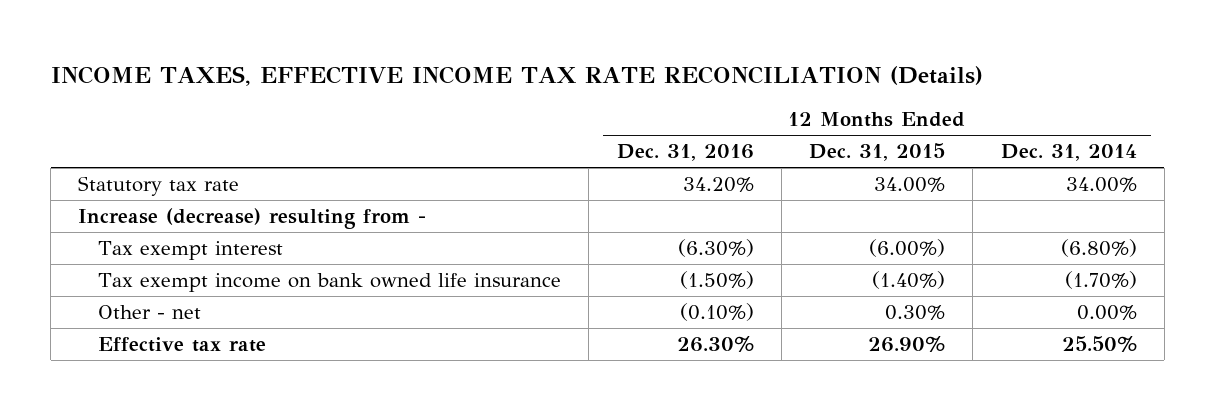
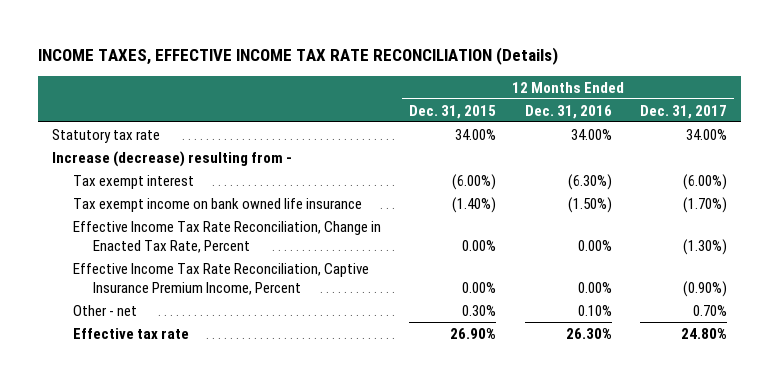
- | 12 Months Ended Dec. 31, 2016 | 12 Months Ended Dec. 31, 2015 | 12 Months Ended Dec. 31, 2014
+ | 12 Months Ended Dec. 31, 2015 | 12 Months Ended Dec. 31, 2016 | 12 Months Ended Dec. 31, 2017
- Statutory tax rate | 34.20% | 34.00% | 34.00%
+ Statutory tax rate | 34.00% | 34.00% | 34.00%
- Other - net | (0.10%) | 0.30% | 0.00%
+ Effective Income Tax Rate Reconciliation, Change in Enacted Tax Rate, Percent | 0.00% | 0.00% | (1.30%)
+ Effective Income Tax Rate Reconciliation, Captive Insurance Premium Income, Percent | 0.00% | 0.00% | (0.90%)
+ Other - net | 0.30% | 0.10% | 0.70%

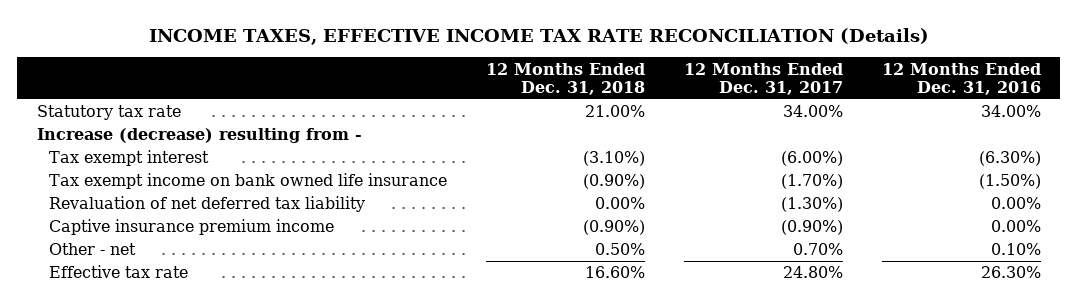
- | 12 Months Ended Dec. 31, 2015 | 12 Months Ended Dec. 31, 2016 | 12 Months Ended Dec. 31, 2017
+ | 12 Months Ended Dec. 31, 2018 | 12 Months Ended Dec. 31, 2017 | 12 Months Ended Dec. 31, 2016
- Effective Income Tax Rate Reconciliation, Change in Enacted Tax Rate, Percent | 0.00% | 0.00% | (1.30%)
- Effective Income Tax Rate Reconciliation, Captive Insurance Premium Income, Percent | 0.00% | 0.00% | (0.90%)
+ Revaluation of net deferred tax liability | 0.00% | (1.30%) | 0.00%
+ Captive insurance premium income | (0.90%) | (0.90%) | 0.00%

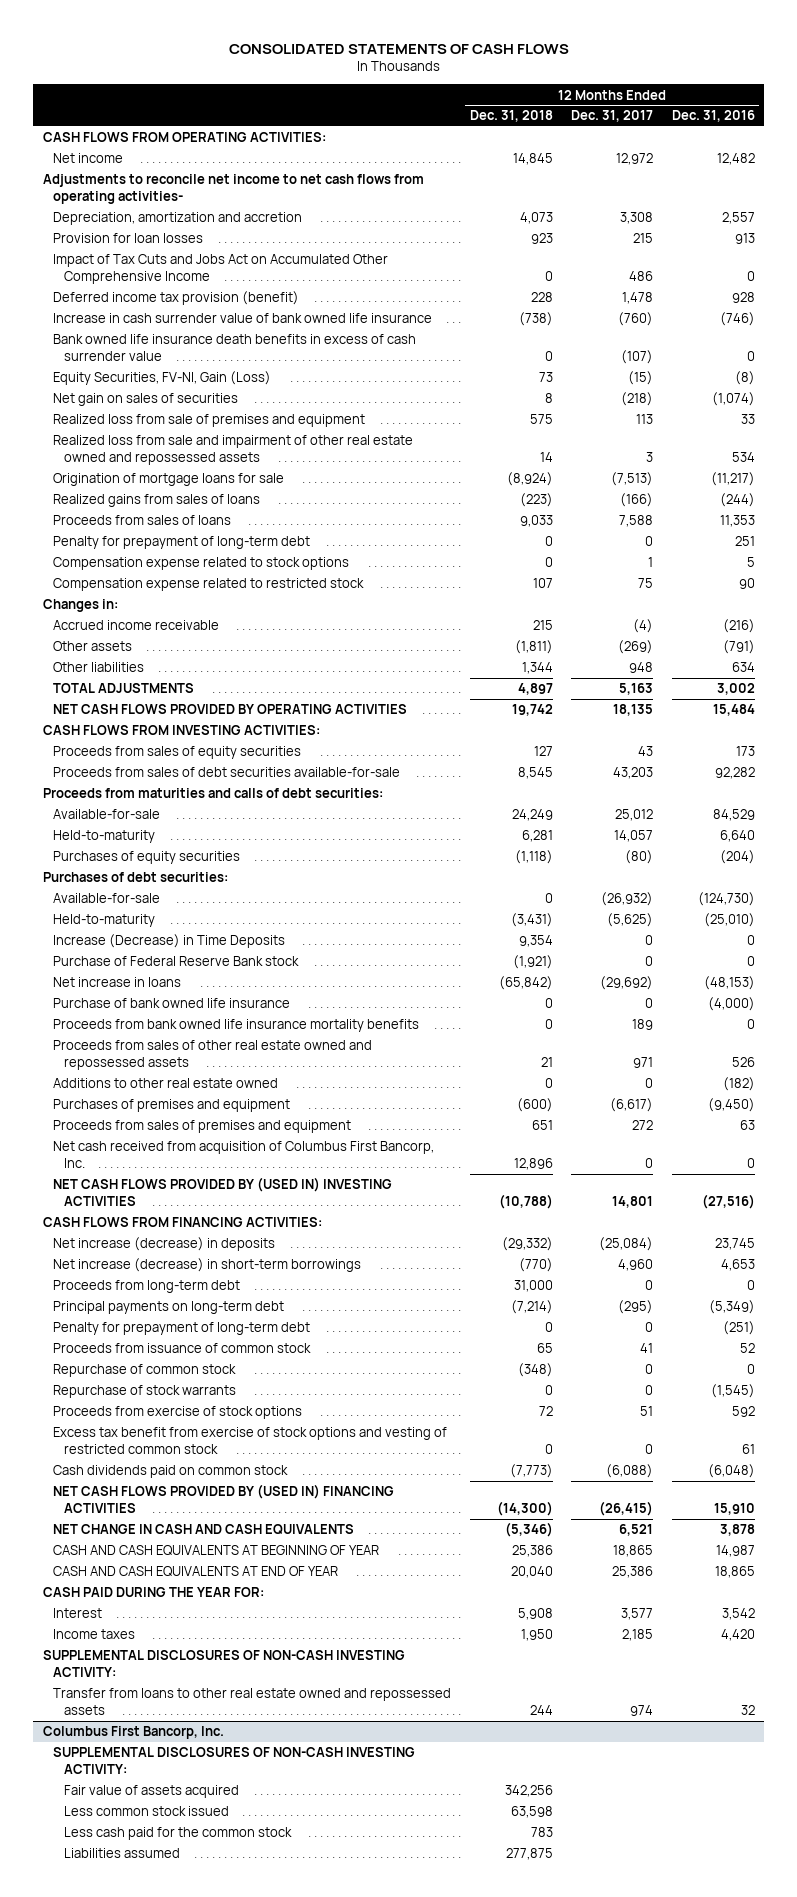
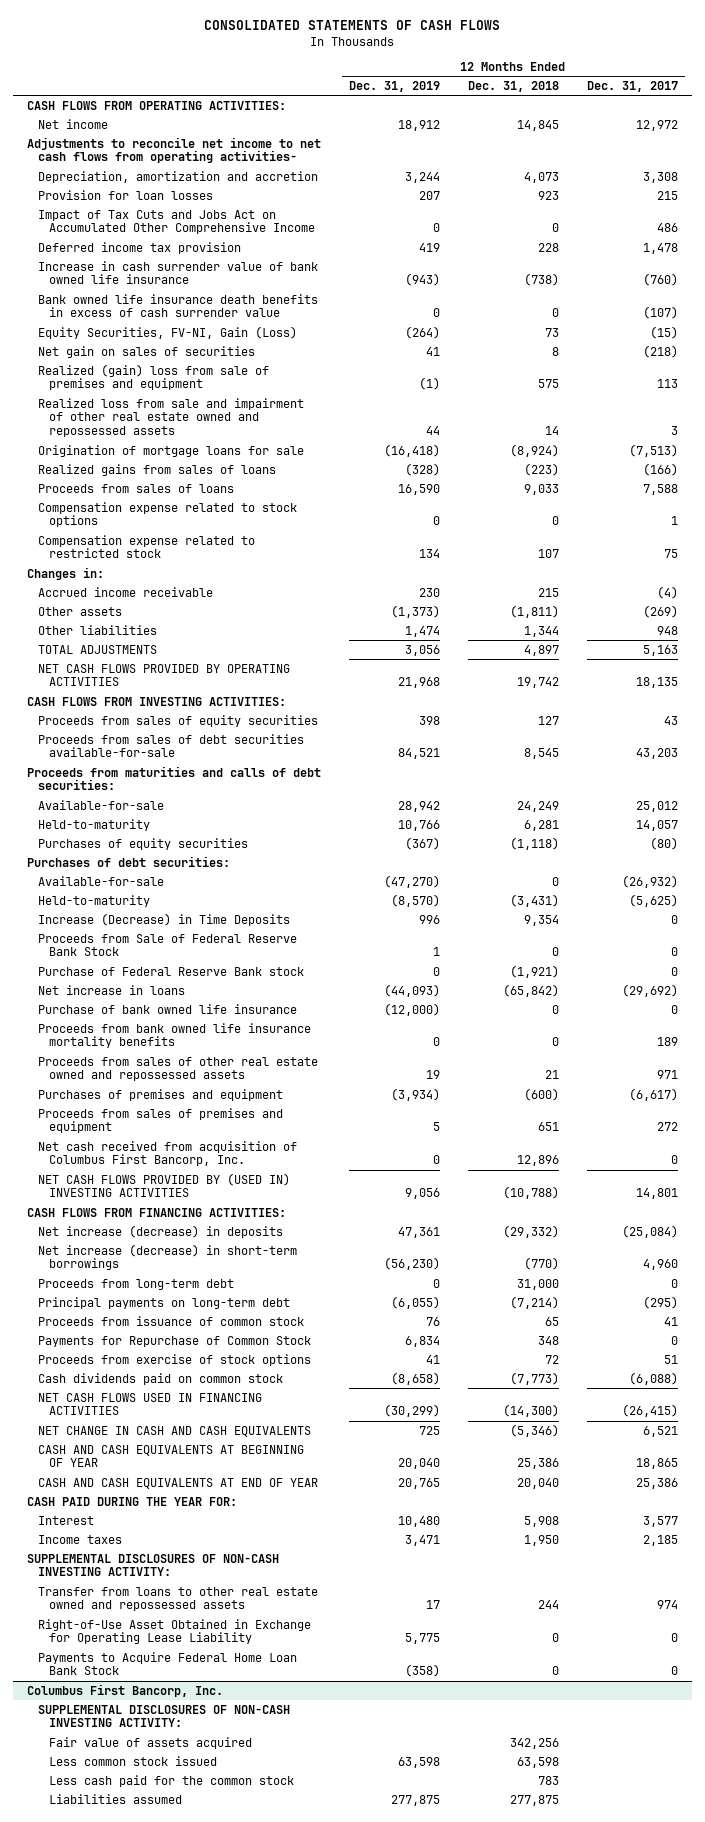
- | 12 Months Ended Dec. 31, 2018 | 12 Months Ended Dec. 31, 2017 | 12 Months Ended Dec. 31, 2016
+ | 12 Months Ended Dec. 31, 2019 | 12 Months Ended Dec. 31, 2018 | 12 Months Ended Dec. 31, 2017
- Deferred income tax provision (benefit) | 228 | 1,478 | 928
+ Deferred income tax provision | 419 | 228 | 1,478
- Realized loss from sale of premises and equipment | 575 | 113 | 33
+ Realized (gain) loss from sale of premises and equipment | (1) | 575 | 113
- Penalty for prepayment of long-term debt | 0 | 0 | 251
+ Proceeds from Sale of Federal Reserve Bank Stock | 1 | 0 | 0
- Additions to other real estate owned | 0 | 0 | (182)
- Penalty for prepayment of long-term debt | 0 | 0 | (251)
- Repurchase of common stock | (348) | 0 | 0
- Repurchase of stock warrants | 0 | 0 | (1,545)
+ Payments for Repurchase of Common Stock | 6,834 | 348 | 0
- Excess tax benefit from exercise of stock options and vesting of restricted common stock | 0 | 0 | 61
- NET CASH FLOWS PROVIDED BY (USED IN) FINANCING ACTIVITIES | (14,300) | (26,415) | 15,910
+ NET CASH FLOWS USED IN FINANCING ACTIVITIES | (30,299) | (14,300) | (26,415)
+ Right-of-Use Asset Obtained in Exchange for Operating Lease Liability | 5,775 | 0 | 0
+ Payments to Acquire Federal Home Loan Bank Stock | (358) | 0 | 0

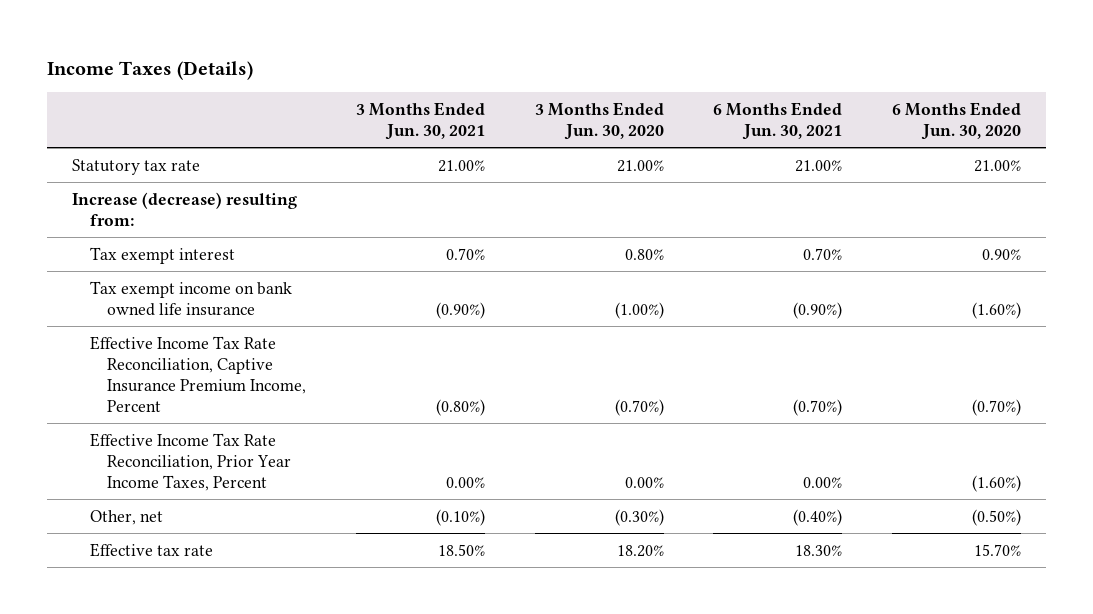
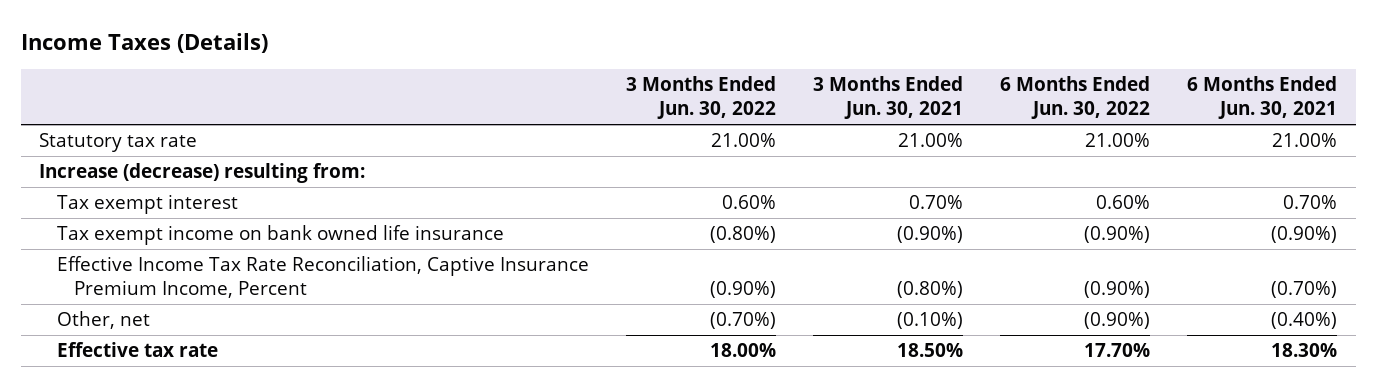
- | 3 Months Ended Jun. 30, 2021 | 3 Months Ended Jun. 30, 2020 | 6 Months Ended Jun. 30, 2021 | 6 Months Ended Jun. 30, 2020
+ | 3 Months Ended Jun. 30, 2022 | 3 Months Ended Jun. 30, 2021 | 6 Months Ended Jun. 30, 2022 | 6 Months Ended Jun. 30, 2021
- Effective Income Tax Rate Reconciliation, Prior Year Income Taxes, Percent | 0.00% | 0.00% | 0.00% | (1.60%)

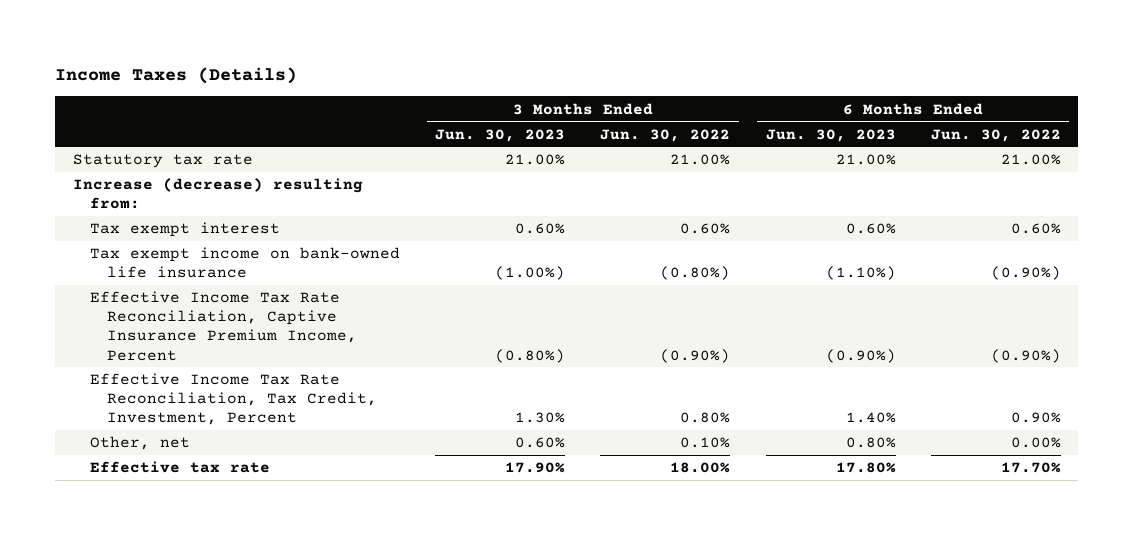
- | 3 Months Ended Jun. 30, 2022 | 3 Months Ended Jun. 30, 2021 | 6 Months Ended Jun. 30, 2022 | 6 Months Ended Jun. 30, 2021
+ | 3 Months Ended Jun. 30, 2023 | 3 Months Ended Jun. 30, 2022 | 6 Months Ended Jun. 30, 2023 | 6 Months Ended Jun. 30, 2022
- Tax exempt income on bank owned life insurance | (0.80%) | (0.90%) | (0.90%) | (0.90%)
+ Tax exempt income on bank-owned life insurance | (1.00%) | (0.80%) | (1.10%) | (0.90%)
- Other, net | (0.70%) | (0.10%) | (0.90%) | (0.40%)
+ Effective Income Tax Rate Reconciliation, Tax Credit, Investment, Percent | 1.30% | 0.80% | 1.40% | 0.90%
+ Other, net | 0.60% | 0.10% | 0.80% | 0.00%

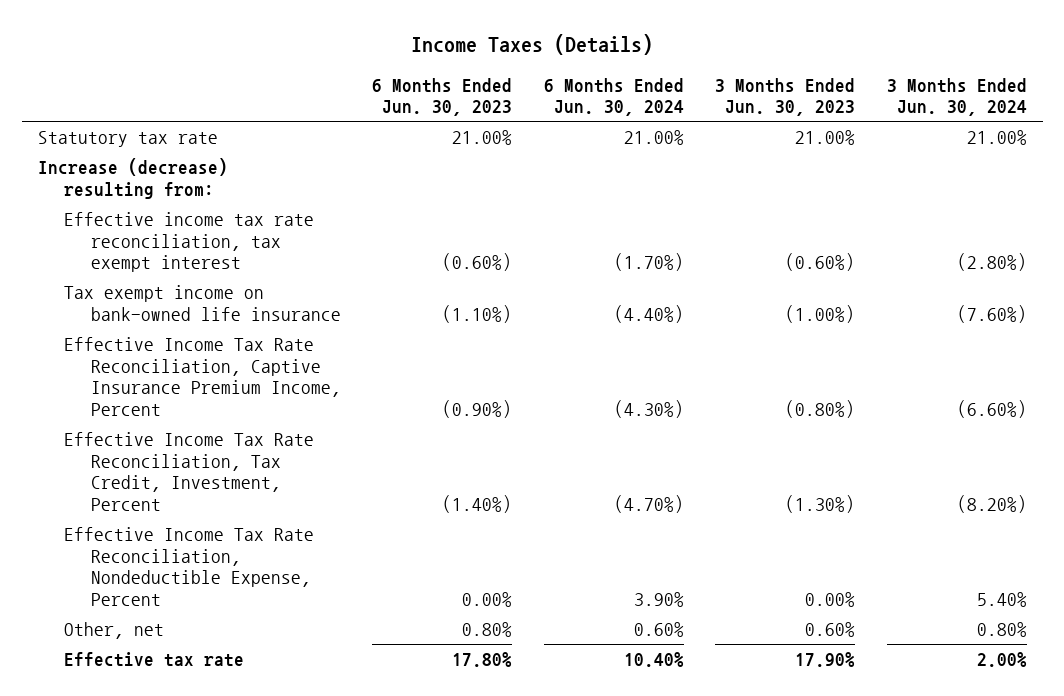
- | 3 Months Ended Jun. 30, 2023 | 3 Months Ended Jun. 30, 2022 | 6 Months Ended Jun. 30, 2023 | 6 Months Ended Jun. 30, 2022
+ | 6 Months Ended Jun. 30, 2023 | 6 Months Ended Jun. 30, 2024 | 3 Months Ended Jun. 30, 2023 | 3 Months Ended Jun. 30, 2024
- Tax exempt interest | 0.60% | 0.60% | 0.60% | 0.60%
+ Effective income tax rate reconciliation, tax exempt interest | (0.60%) | (1.70%) | (0.60%) | (2.80%)
- Effective Income Tax Rate Reconciliation, Tax Credit, Investment, Percent | 1.30% | 0.80% | 1.40% | 0.90%
+ Effective Income Tax Rate Reconciliation, Tax Credit, Investment, Percent | (1.40%) | (4.70%) | (1.30%) | (8.20%)
+ Effective Income Tax Rate Reconciliation, Nondeductible Expense, Percent | 0.00% | 3.90% | 0.00% | 5.40%

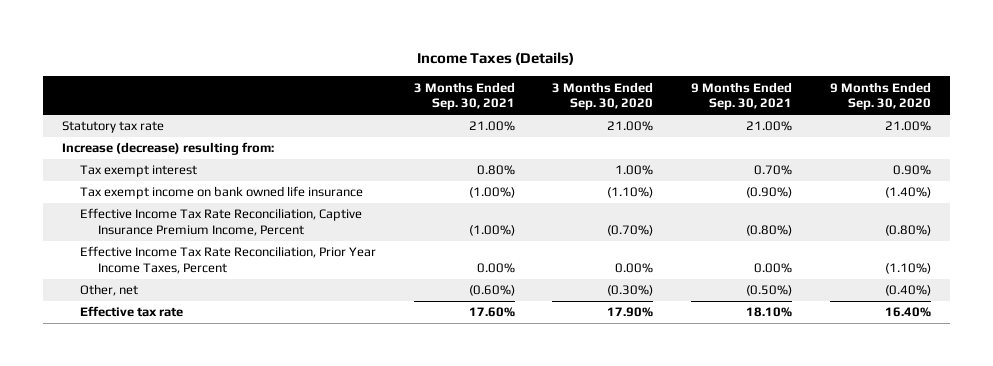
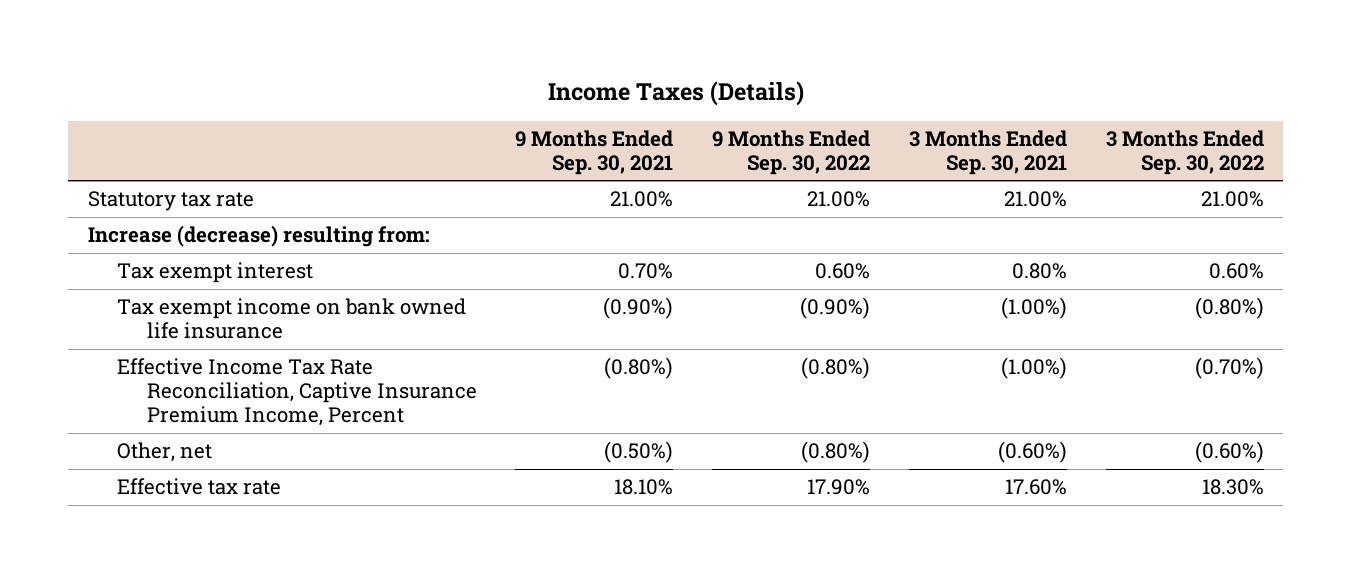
- | 3 Months Ended Sep. 30, 2021 | 3 Months Ended Sep. 30, 2020 | 9 Months Ended Sep. 30, 2021 | 9 Months Ended Sep. 30, 2020
+ | 9 Months Ended Sep. 30, 2021 | 9 Months Ended Sep. 30, 2022 | 3 Months Ended Sep. 30, 2021 | 3 Months Ended Sep. 30, 2022
- Effective Income Tax Rate Reconciliation, Prior Year Income Taxes, Percent | 0.00% | 0.00% | 0.00% | (1.10%)

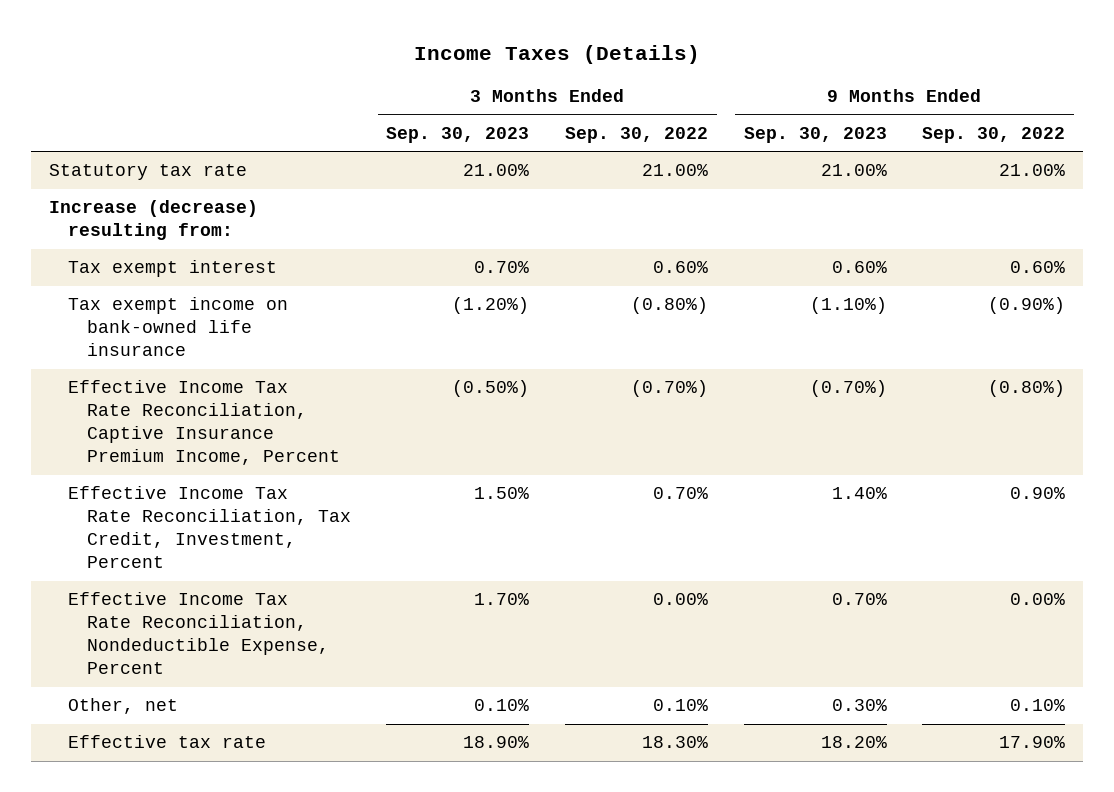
- | 9 Months Ended Sep. 30, 2021 | 9 Months Ended Sep. 30, 2022 | 3 Months Ended Sep. 30, 2021 | 3 Months Ended Sep. 30, 2022
+ | 3 Months Ended Sep. 30, 2023 | 3 Months Ended Sep. 30, 2022 | 9 Months Ended Sep. 30, 2023 | 9 Months Ended Sep. 30, 2022
- Tax exempt income on bank owned life insurance | (0.90%) | (0.90%) | (1.00%) | (0.80%)
+ Tax exempt income on bank-owned life insurance | (1.20%) | (0.80%) | (1.10%) | (0.90%)
- Other, net | (0.50%) | (0.80%) | (0.60%) | (0.60%)
+ Effective Income Tax Rate Reconciliation, Tax Credit, Investment, Percent | 1.50% | 0.70% | 1.40% | 0.90%
+ Effective Income Tax Rate Reconciliation, Nondeductible Expense, Percent | 1.70% | 0.00% | 0.70% | 0.00%
+ Other, net | 0.10% | 0.10% | 0.30% | 0.10%

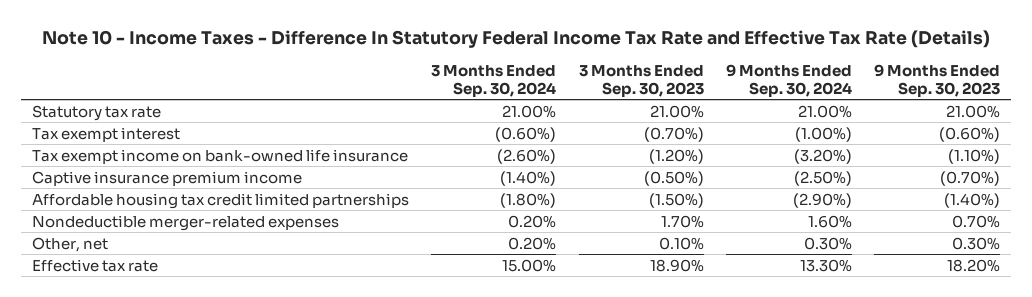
- Income Taxes (Details)
+ Note 10 - Income Taxes - Difference In Statutory Federal Income Tax Rate and Effective Tax Rate (Details)
- | 3 Months Ended Sep. 30, 2023 | 3 Months Ended Sep. 30, 2022 | 9 Months Ended Sep. 30, 2023 | 9 Months Ended Sep. 30, 2022
+ | 3 Months Ended Sep. 30, 2024 | 3 Months Ended Sep. 30, 2023 | 9 Months Ended Sep. 30, 2024 | 9 Months Ended Sep. 30, 2023
- Increase (decrease) resulting from:
- Tax exempt interest | 0.70% | 0.60% | 0.60% | 0.60%
+ Tax exempt interest | (0.60%) | (0.70%) | (1.00%) | (0.60%)
- Effective Income Tax Rate Reconciliation, Captive Insurance Premium Income, Percent | (0.50%) | (0.70%) | (0.70%) | (0.80%)
- Effective Income Tax Rate Reconciliation, Tax Credit, Investment, Percent | 1.50% | 0.70% | 1.40% | 0.90%
- Effective Income Tax Rate Reconciliation, Nondeductible Expense, Percent | 1.70% | 0.00% | 0.70% | 0.00%
+ Captive insurance premium income | (1.40%) | (0.50%) | (2.50%) | (0.70%)
+ Affordable housing tax credit limited partnerships | (1.80%) | (1.50%) | (2.90%) | (1.40%)
+ Nondeductible merger-related expenses | 0.20% | 1.70% | 1.60% | 0.70%

